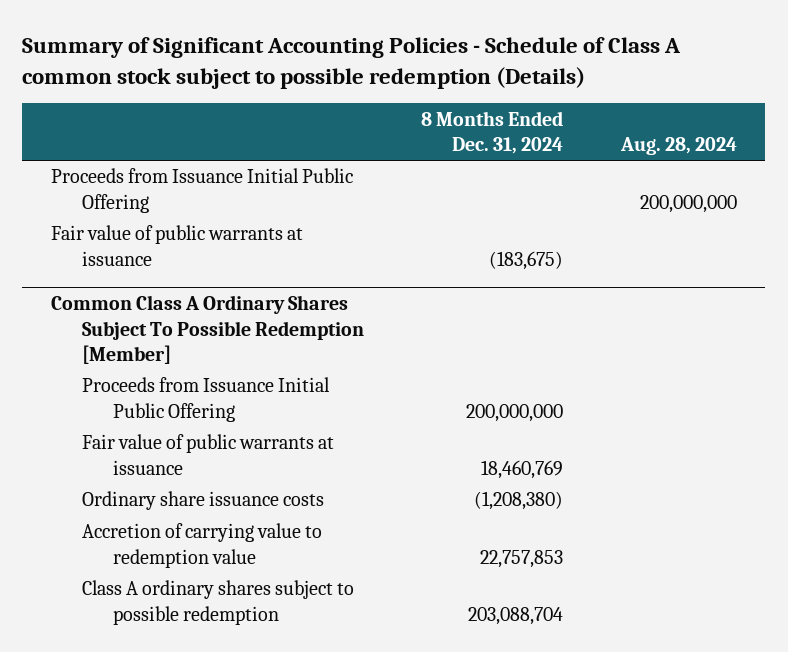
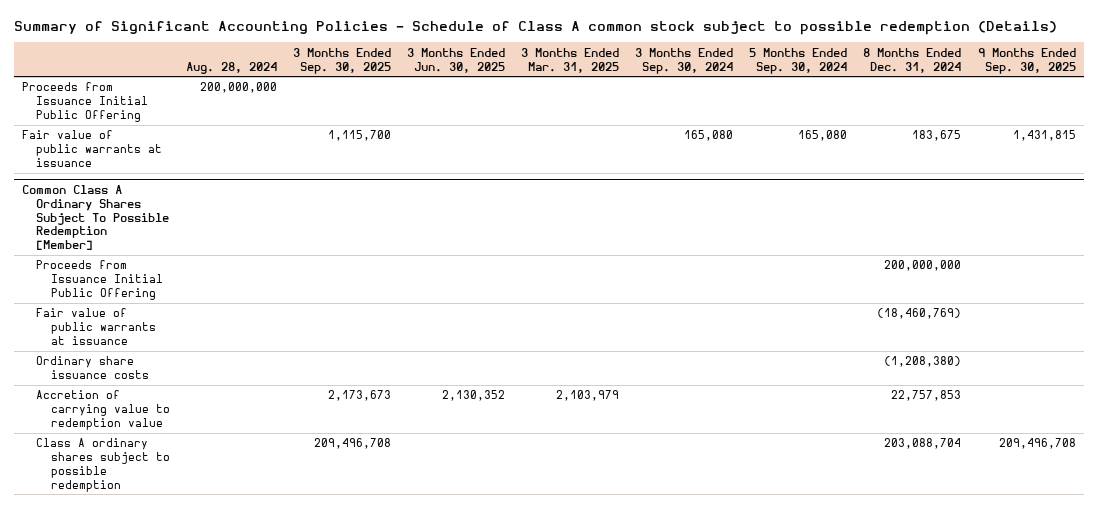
- | 8 Months Ended Dec. 31, 2024 | Aug. 28, 2024
+ | Aug. 28, 2024 | 3 Months Ended Sep. 30, 2025 | 3 Months Ended Jun. 30, 2025 | 3 Months Ended Mar. 31, 2025 | 3 Months Ended Sep. 30, 2024 | 5 Months Ended Sep. 30, 2024 | 8 Months Ended Dec. 31, 2024 | 9 Months Ended Sep. 30, 2025
- Fair value of public warrants at issuance | (183,675) |
+ Fair value of public warrants at issuance | | 1,115,700 | | | 165,080 | 165,080 | 183,675 | 1,431,815
@ Common Class A Ordinary Shares Subject To Possible Redemption [Member]
- Fair value of public warrants at issuance | 18,460,769 |
+ Fair value of public warrants at issuance | | | | | | | (18,460,769) |

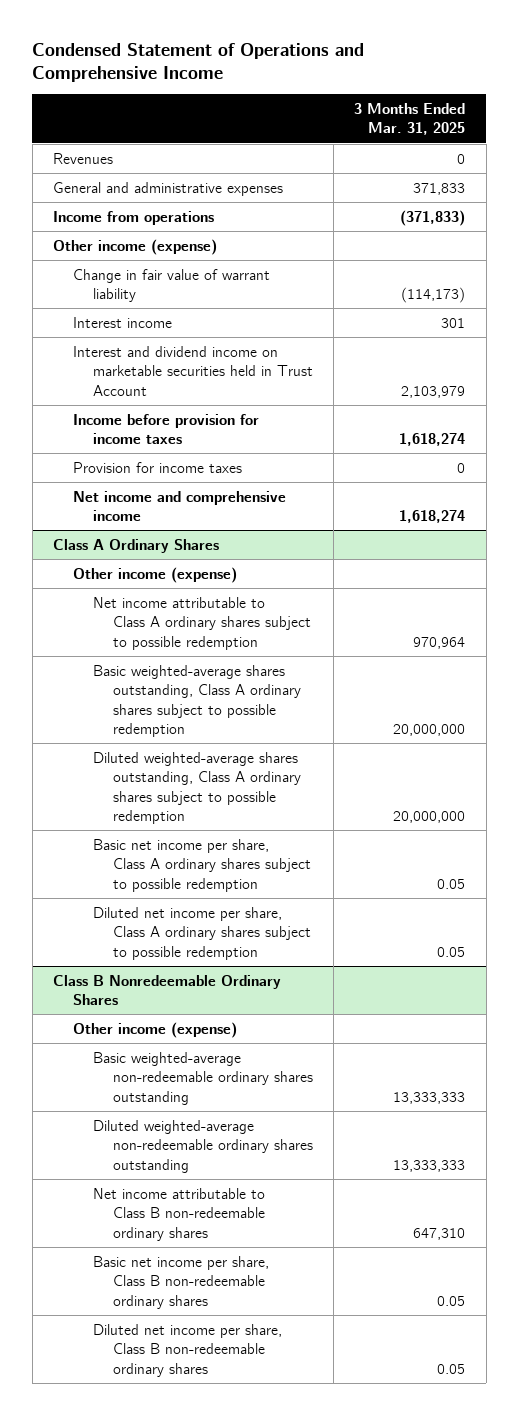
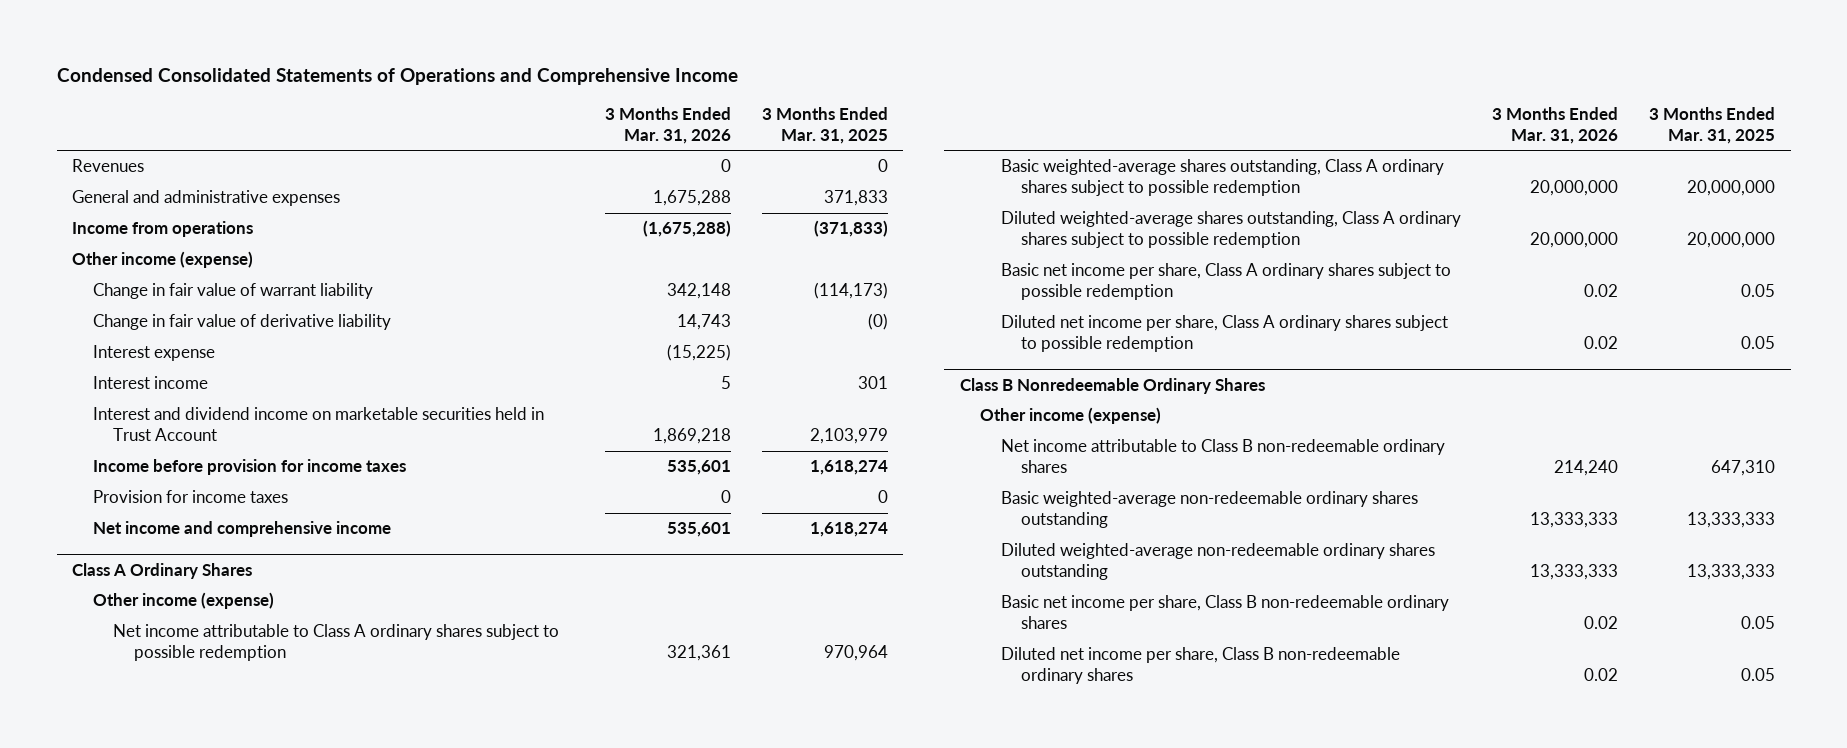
- Condensed Statement of Operations and Comprehensive Income
+ Condensed Consolidated Statements of Operations and Comprehensive Income
- | 3 Months Ended Mar. 31, 2025
+ | 3 Months Ended Mar. 31, 2026 | 3 Months Ended Mar. 31, 2025
+ Change in fair value of derivative liability | 14,743 | (0)
+ Interest expense | (15,225) |
@ Class B Nonredeemable Ordinary Shares
moved up: Net income attributable to Class B non-redeemable ordinary shares | 214,240 | 647,310

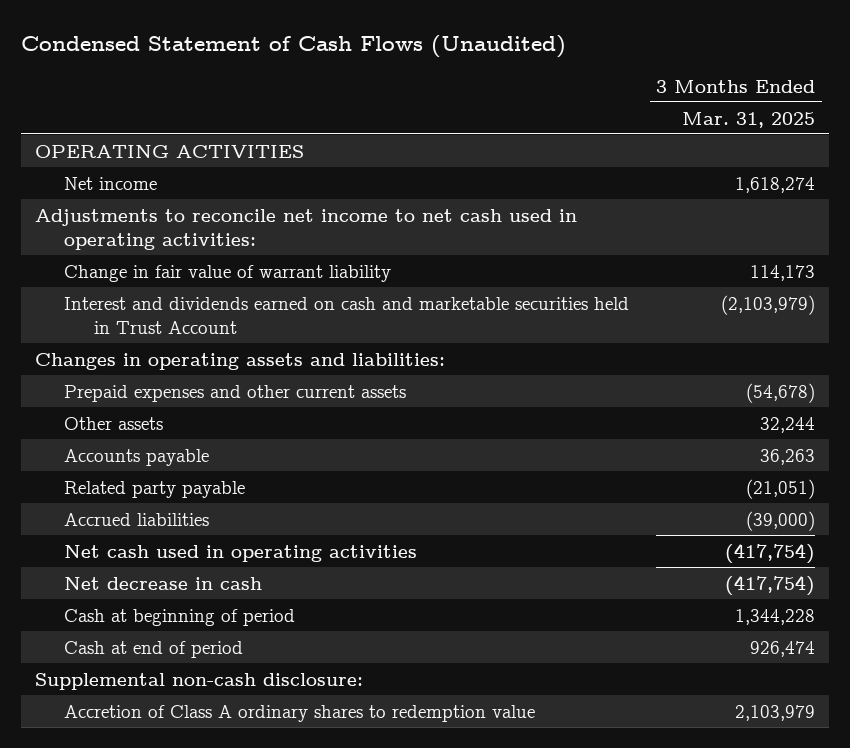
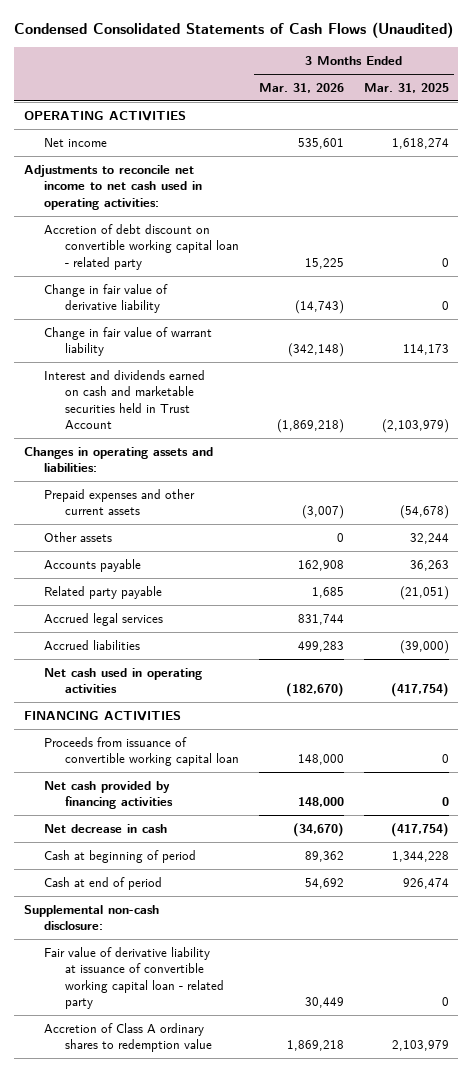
- Condensed Statement of Cash Flows (Unaudited)
+ Condensed Consolidated Statements of Cash Flows (Unaudited)
- | 3 Months Ended Mar. 31, 2025
+ | 3 Months Ended Mar. 31, 2026 | 3 Months Ended Mar. 31, 2025
+ Accretion of debt discount on convertible working capital loan - related party | 15,225 | 0
+ Change in fair value of derivative liability | (14,743) | 0
+ Accrued legal services | 831,744 |
+ FINANCING ACTIVITIES
+ Proceeds from issuance of convertible working capital loan | 148,000 | 0
+ Net cash provided by financing activities | 148,000 | 0
+ Fair value of derivative liability at issuance of convertible working capital loan - related party | 30,449 | 0

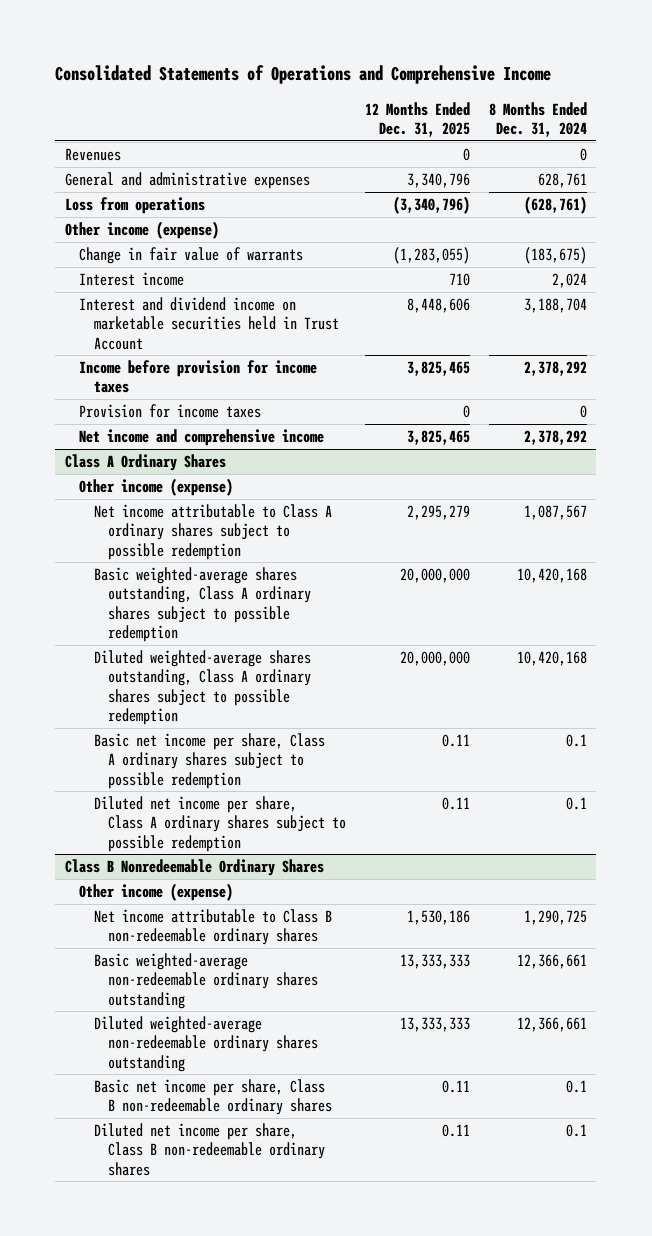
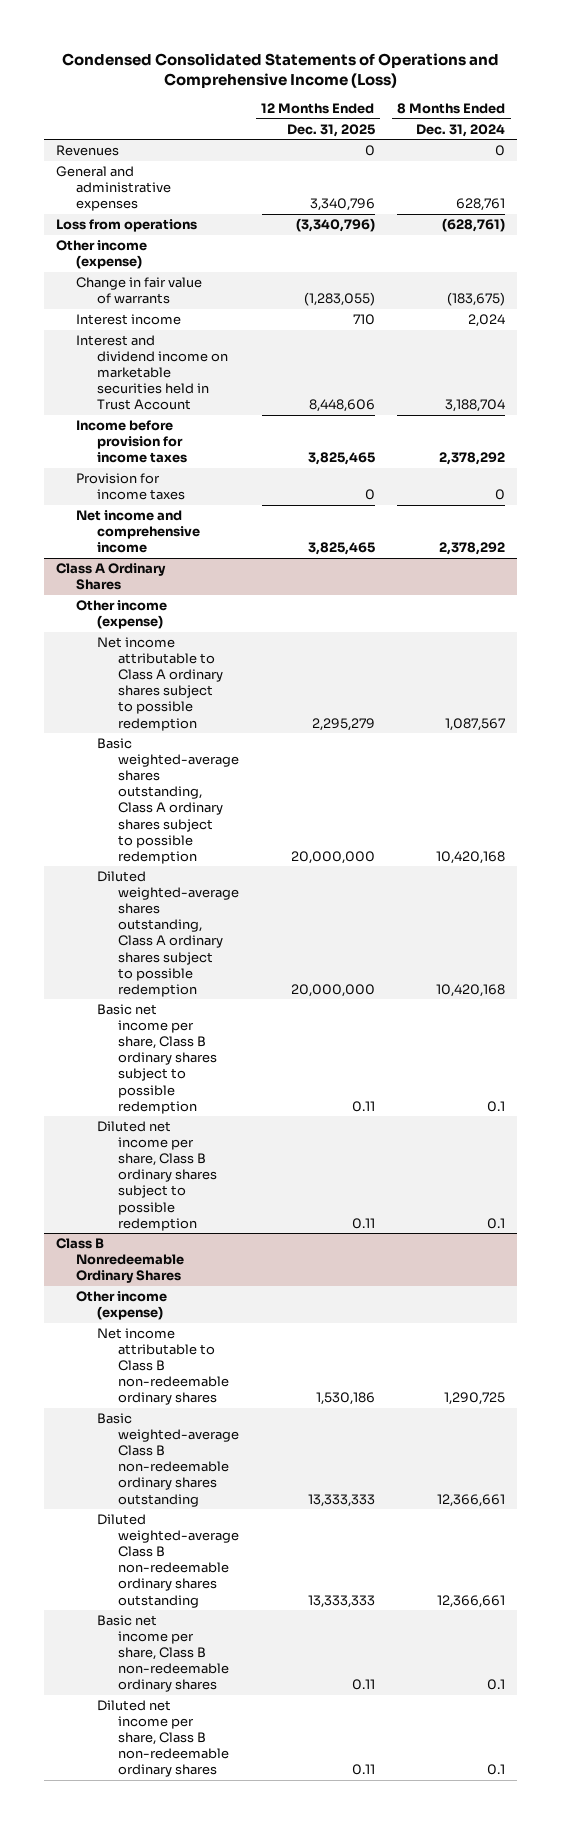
- Consolidated Statements of Operations and Comprehensive Income
+ Condensed Consolidated Statements of Operations and Comprehensive Income (Loss)
@ Class A Ordinary Shares
- Basic net income per share, Class A ordinary shares subject to possible redemption | 0.11 | 0.1
- Diluted net income per share, Class A ordinary shares subject to possible redemption | 0.11 | 0.1
+ Basic net income per share, Class B ordinary shares subject to possible redemption | 0.11 | 0.1
+ Diluted net income per share, Class B ordinary shares subject to possible redemption | 0.11 | 0.1
@ Class B Nonredeemable Ordinary Shares
- Basic weighted-average non-redeemable ordinary shares outstanding | 13,333,333 | 12,366,661
- Diluted weighted-average non-redeemable ordinary shares outstanding | 13,333,333 | 12,366,661
+ Basic weighted-average Class B non-redeemable ordinary shares outstanding | 13,333,333 | 12,366,661
+ Diluted weighted-average Class B non-redeemable ordinary shares outstanding | 13,333,333 | 12,366,661

